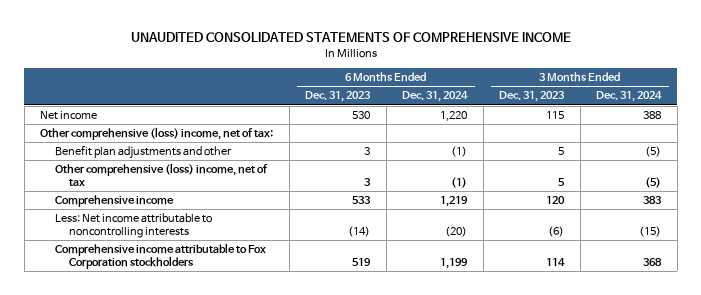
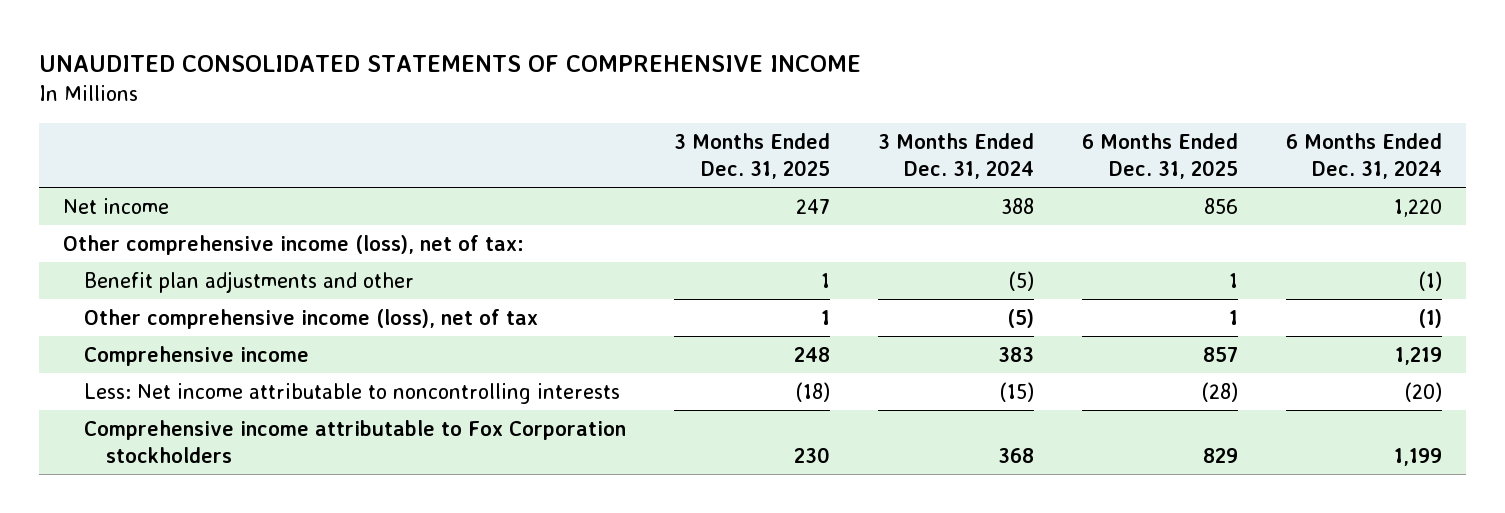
- | 6 Months Ended Dec. 31, 2023 | 6 Months Ended Dec. 31, 2024 | 3 Months Ended Dec. 31, 2023 | 3 Months Ended Dec. 31, 2024
+ | 3 Months Ended Dec. 31, 2025 | 3 Months Ended Dec. 31, 2024 | 6 Months Ended Dec. 31, 2025 | 6 Months Ended Dec. 31, 2024
- Other comprehensive (loss) income, net of tax:
+ Other comprehensive income (loss), net of tax:
- Other comprehensive (loss) income, net of tax | 3 | (1) | 5 | (5)
+ Other comprehensive income (loss), net of tax | 1 | (5) | 1 | (1)

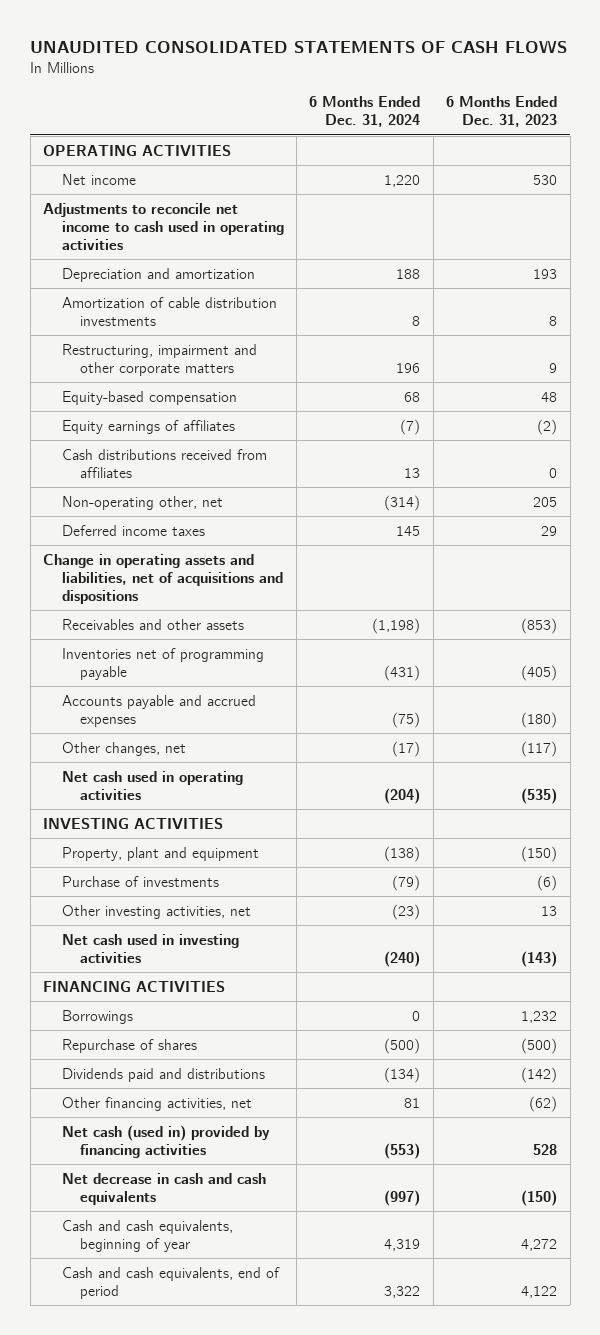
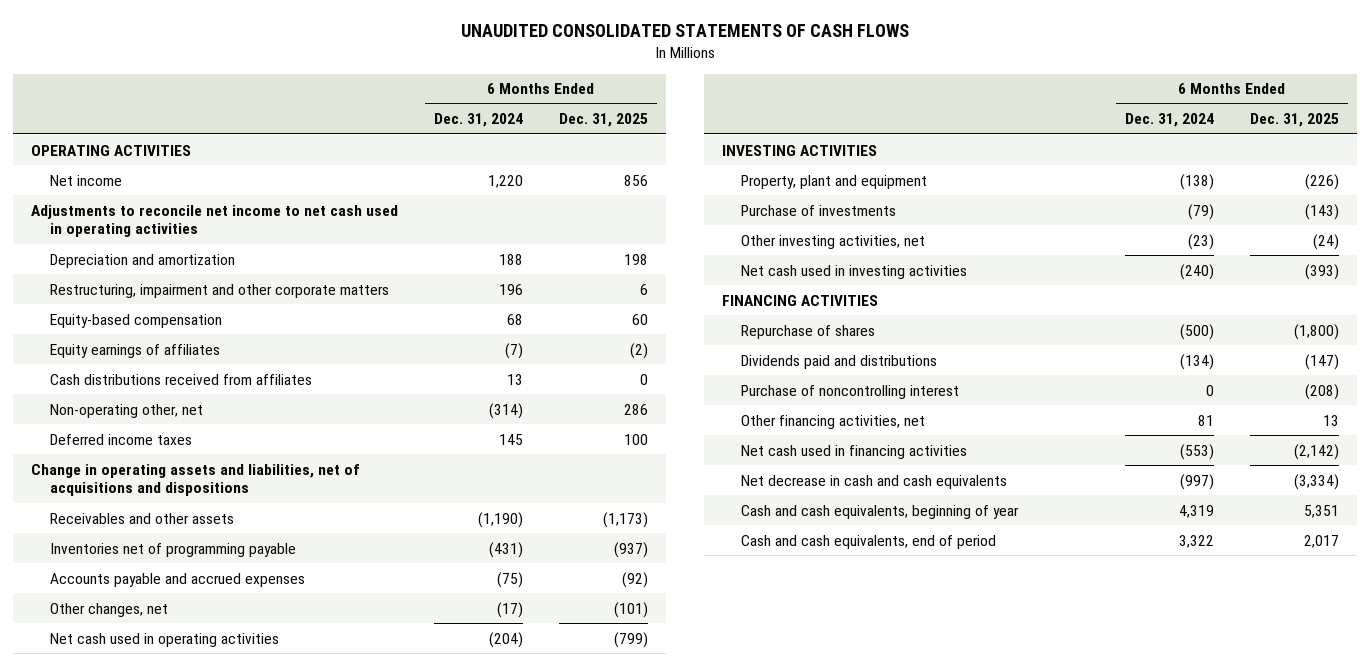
- | 6 Months Ended Dec. 31, 2024 | 6 Months Ended Dec. 31, 2023
+ | 6 Months Ended Dec. 31, 2024 | 6 Months Ended Dec. 31, 2025
- Adjustments to reconcile net income to cash used in operating activities
+ Adjustments to reconcile net income to net cash used in operating activities
- Amortization of cable distribution investments | 8 | 8
- Receivables and other assets | (1,198) | (853)
+ Receivables and other assets | (1,190) | (1,173)
- Borrowings | 0 | 1,232
+ Purchase of noncontrolling interest | 0 | (208)
- Net cash (used in) provided by financing activities | (553) | 528
+ Net cash used in financing activities | (553) | (2,142)

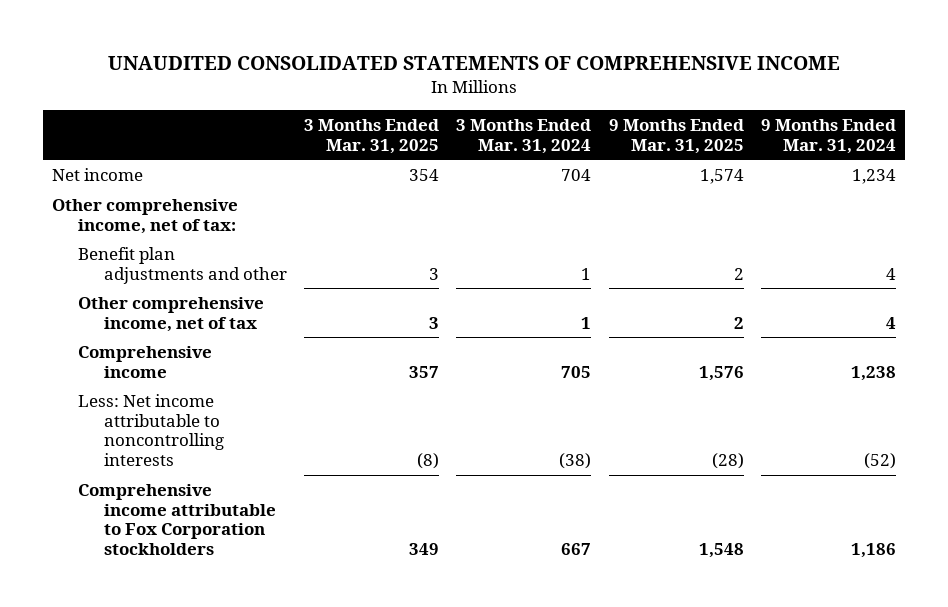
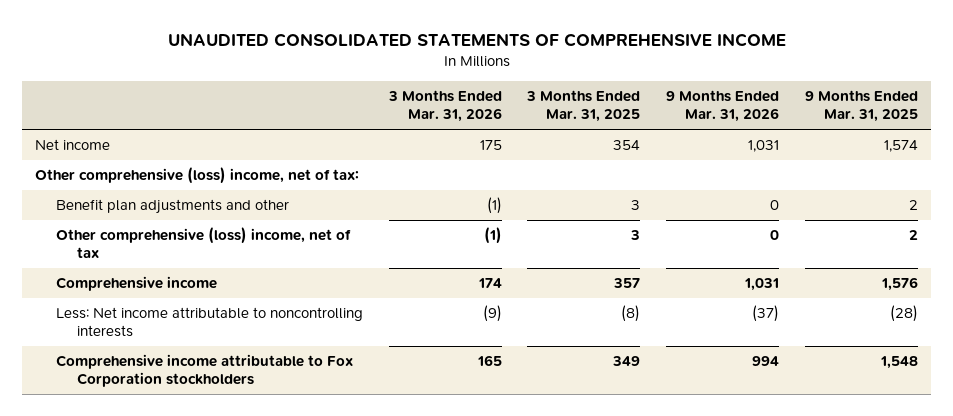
- | 3 Months Ended Mar. 31, 2025 | 3 Months Ended Mar. 31, 2024 | 9 Months Ended Mar. 31, 2025 | 9 Months Ended Mar. 31, 2024
+ | 3 Months Ended Mar. 31, 2026 | 3 Months Ended Mar. 31, 2025 | 9 Months Ended Mar. 31, 2026 | 9 Months Ended Mar. 31, 2025
- Other comprehensive income, net of tax:
+ Other comprehensive (loss) income, net of tax:
- Other comprehensive income, net of tax | 3 | 1 | 2 | 4
+ Other comprehensive (loss) income, net of tax | (1) | 3 | 0 | 2

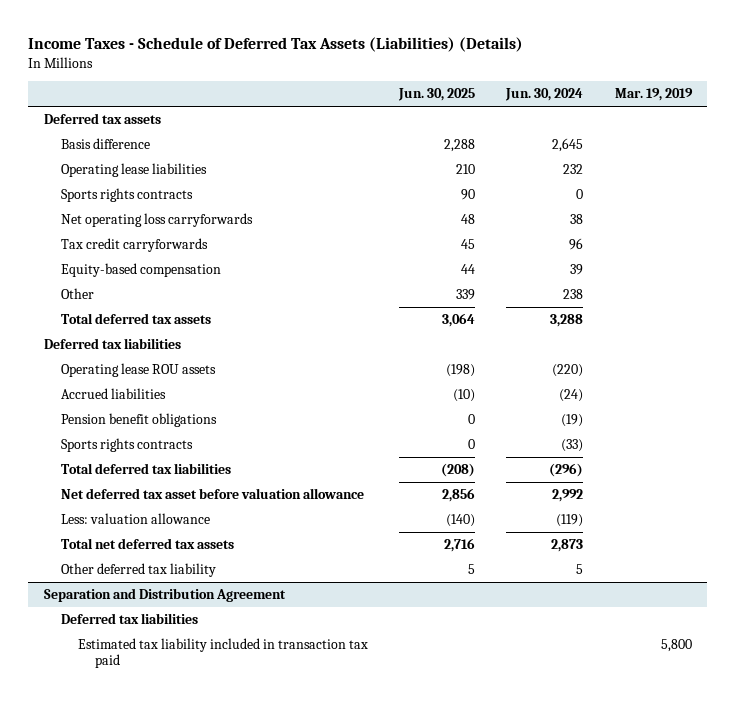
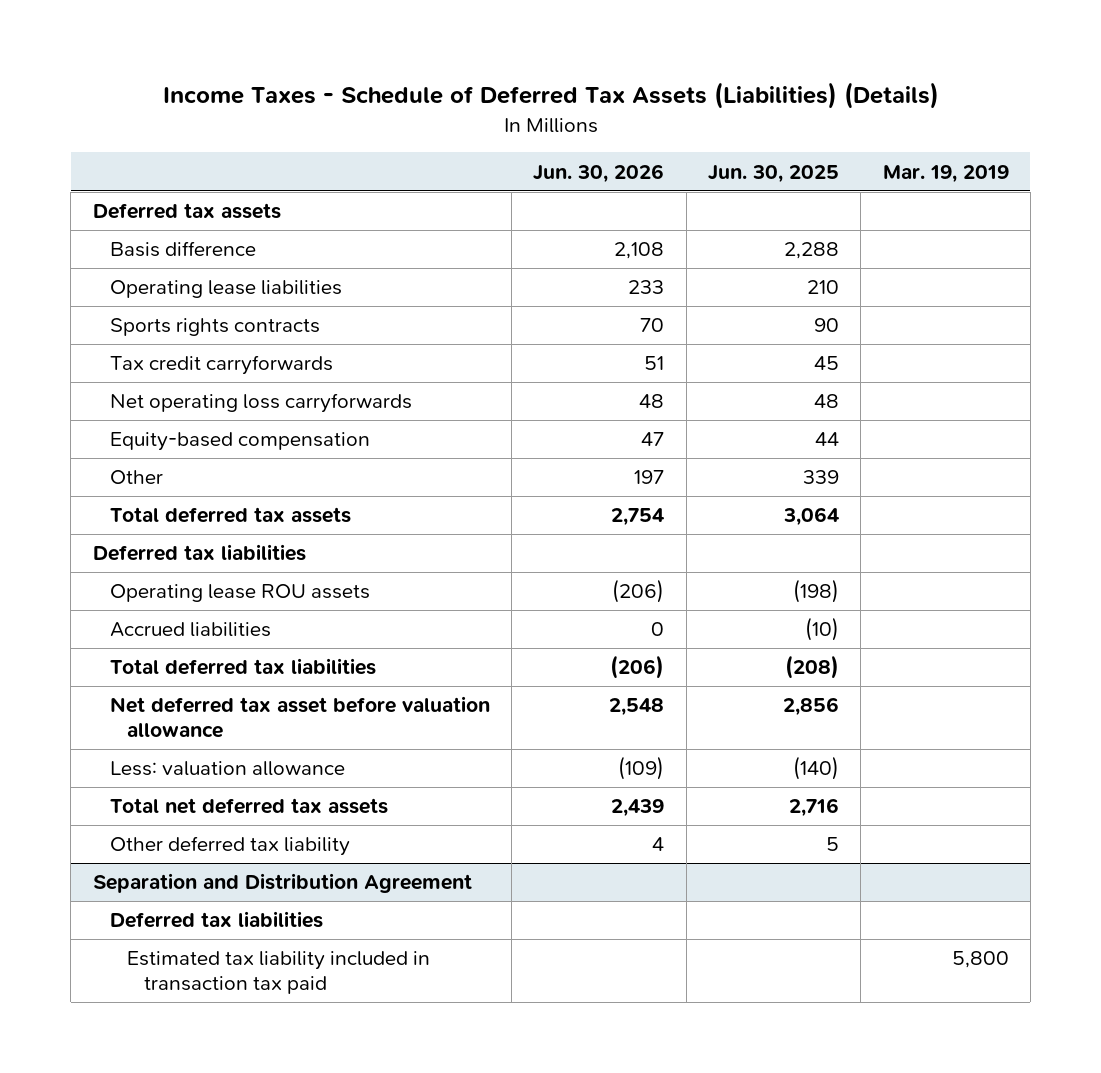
- | Jun. 30, 2025 | Jun. 30, 2024 | Mar. 19, 2019
+ | Jun. 30, 2026 | Jun. 30, 2025 | Mar. 19, 2019
moved down: Net operating loss carryforwards | 48 | 48 |
- Pension benefit obligations | 0 | (19) |
- Sports rights contracts | 0 | (33) |

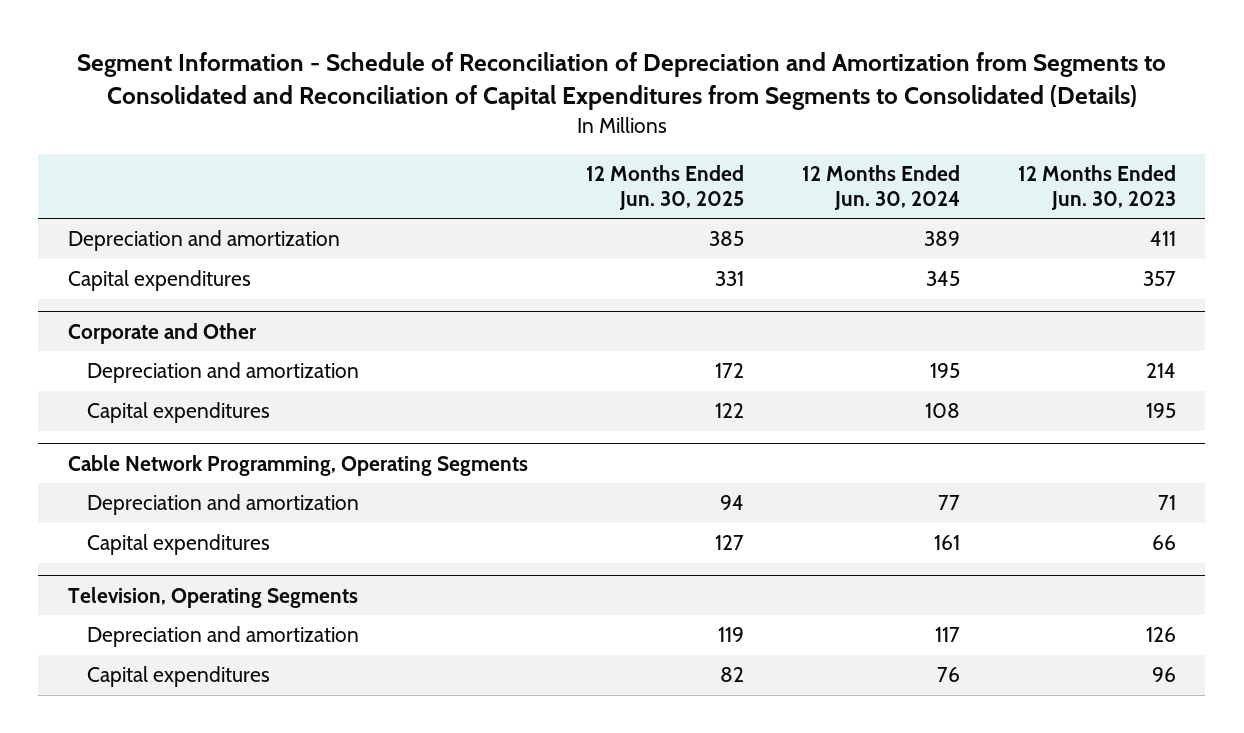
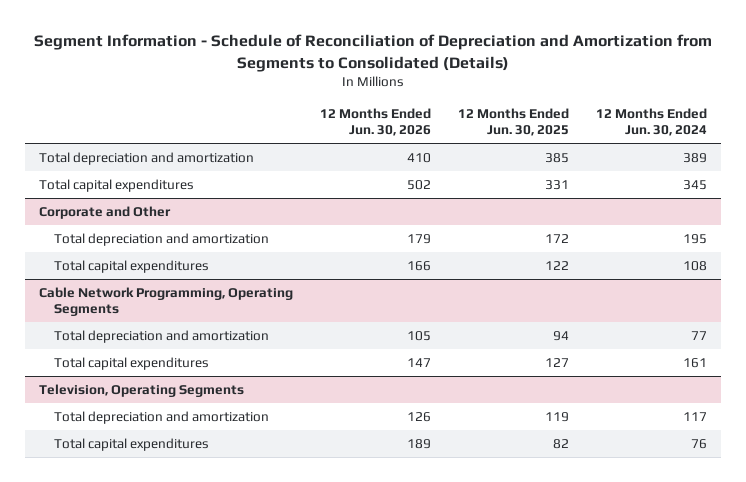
- Segment Information - Schedule of Reconciliation of Depreciation and Amortization from Segments to Consolidated and Reconciliation of Capital Expenditures from Segments to Consolidated (Details)
+ Segment Information - Schedule of Reconciliation of Depreciation and Amortization from Segments to Consolidated (Details)
- | 12 Months Ended Jun. 30, 2025 | 12 Months Ended Jun. 30, 2024 | 12 Months Ended Jun. 30, 2023
+ | 12 Months Ended Jun. 30, 2026 | 12 Months Ended Jun. 30, 2025 | 12 Months Ended Jun. 30, 2024
- Depreciation and amortization | 385 | 389 | 411
- Capital expenditures | 331 | 345 | 357
+ Total depreciation and amortization | 410 | 385 | 389
+ Total capital expenditures | 502 | 331 | 345
@ Corporate and Other
- Depreciation and amortization | 172 | 195 | 214
- Capital expenditures | 122 | 108 | 195
+ Total depreciation and amortization | 179 | 172 | 195
+ Total capital expenditures | 166 | 122 | 108
@ Cable Network Programming, Operating Segments
- Depreciation and amortization | 94 | 77 | 71
- Capital expenditures | 127 | 161 | 66
+ Total depreciation and amortization | 105 | 94 | 77
+ Total capital expenditures | 147 | 127 | 161
@ Television, Operating Segments
- Depreciation and amortization | 119 | 117 | 126
- Capital expenditures | 82 | 76 | 96
+ Total depreciation and amortization | 126 | 119 | 117
+ Total capital expenditures | 189 | 82 | 76

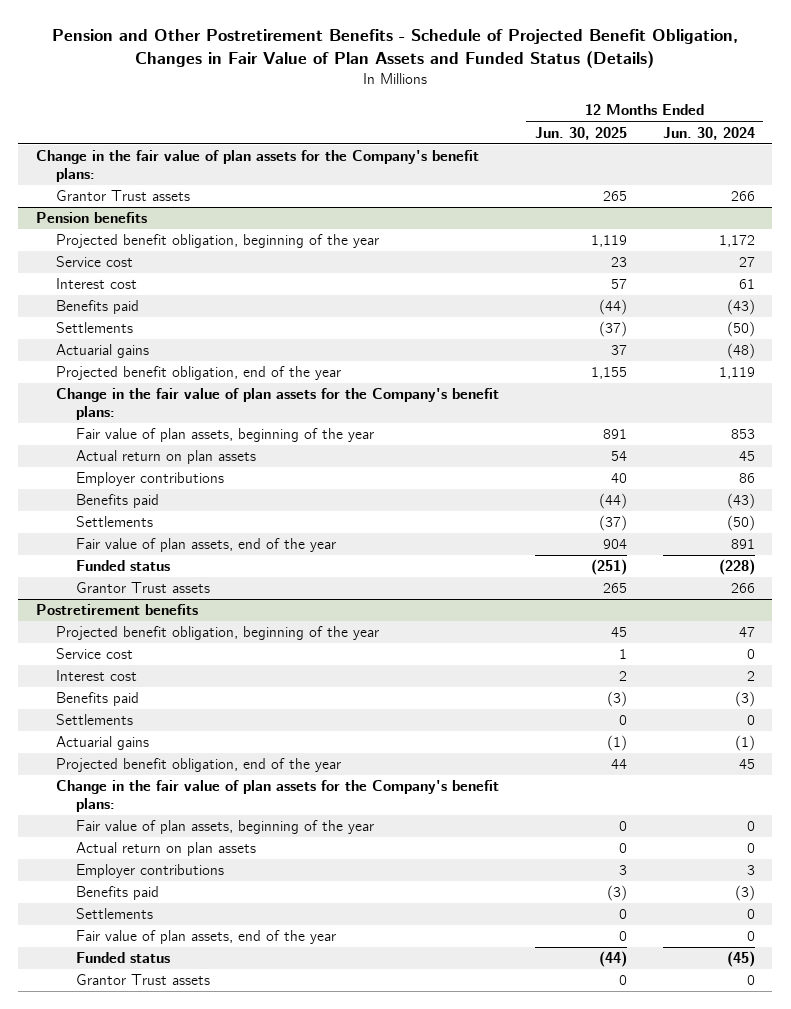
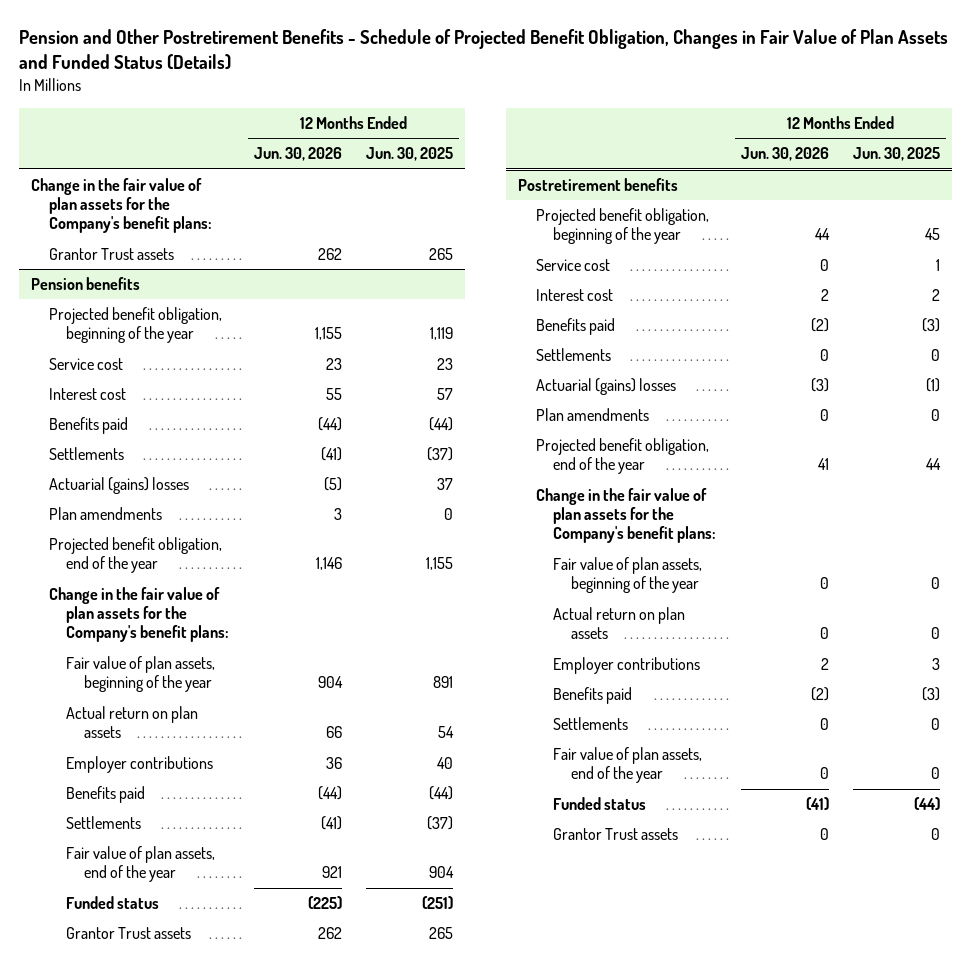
- | 12 Months Ended Jun. 30, 2025 | 12 Months Ended Jun. 30, 2024
+ | 12 Months Ended Jun. 30, 2026 | 12 Months Ended Jun. 30, 2025
@ Pension benefits
- Actuarial gains | 37 | (48)
+ Actuarial (gains) losses | (5) | 37
+ Plan amendments | 3 | 0
@ Postretirement benefits
- Actuarial gains | (1) | (1)
+ Actuarial (gains) losses | (3) | (1)
+ Plan amendments | 0 | 0

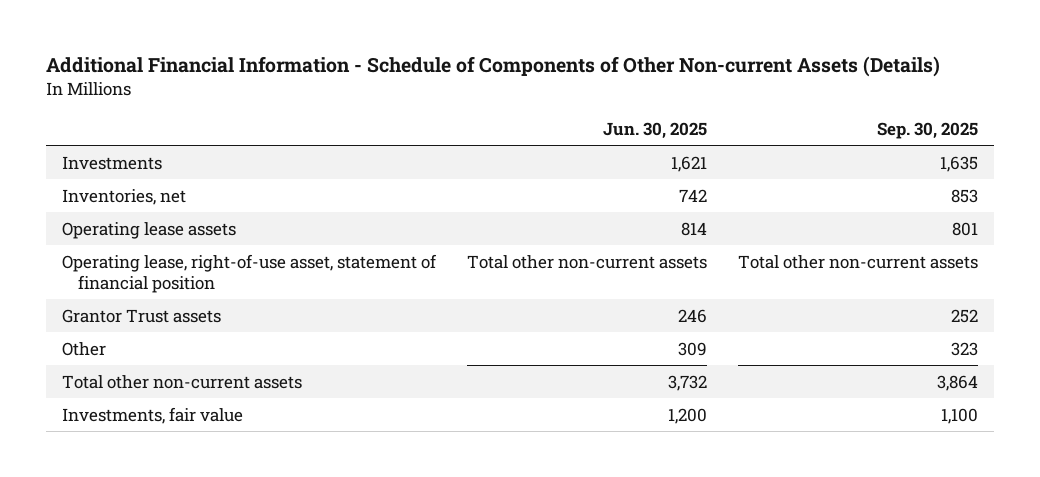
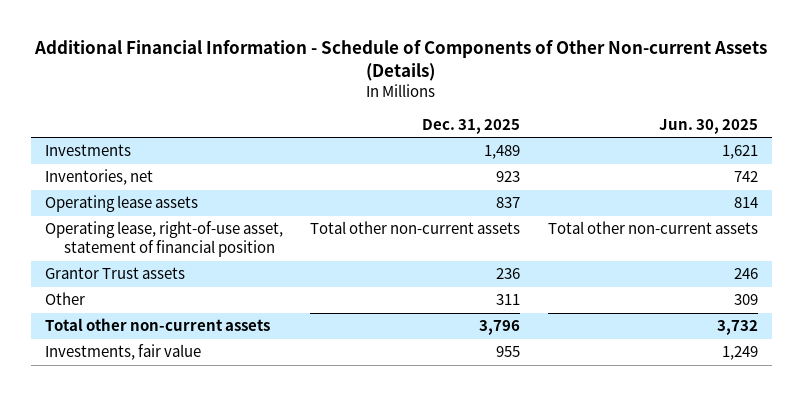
- | Jun. 30, 2025 | Sep. 30, 2025
+ | Dec. 31, 2025 | Jun. 30, 2025
- Investments, fair value | 1,200 | 1,100
+ Investments, fair value | 955 | 1,249

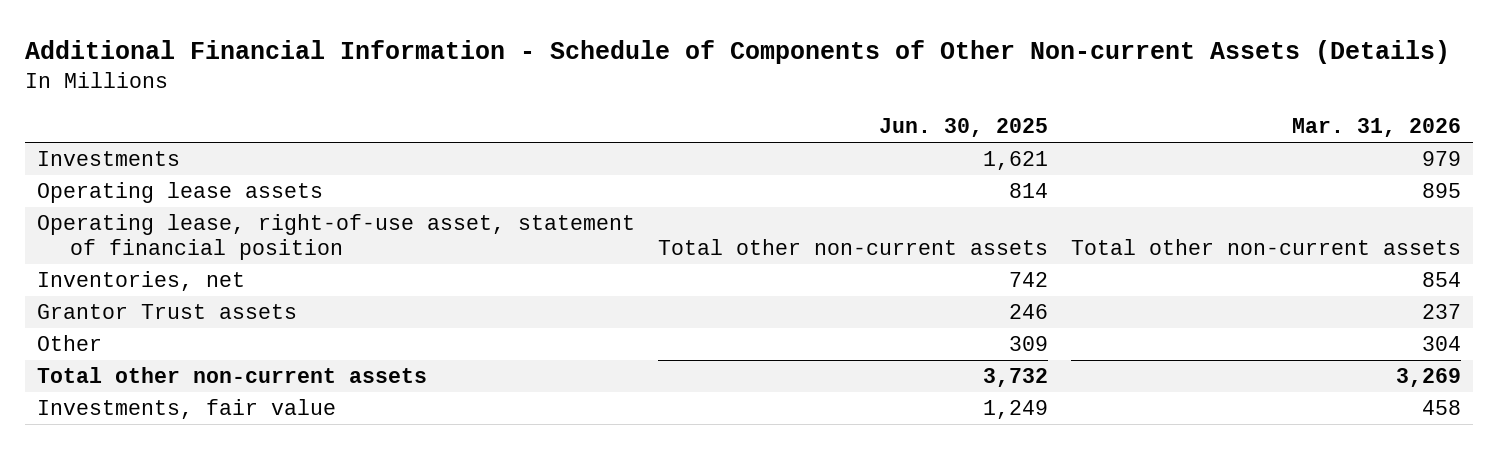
- | Dec. 31, 2025 | Jun. 30, 2025
+ | Jun. 30, 2025 | Mar. 31, 2026
moved down: Inventories, net | 742 | 854

